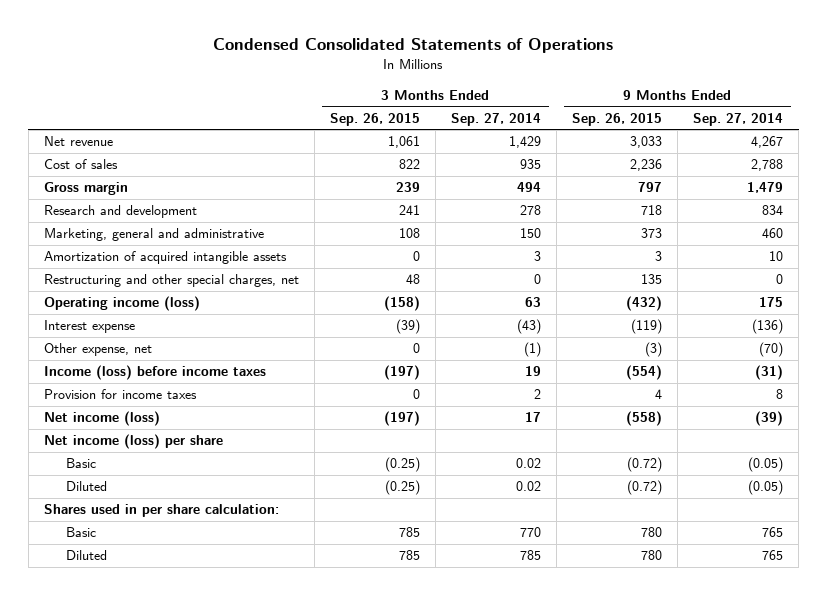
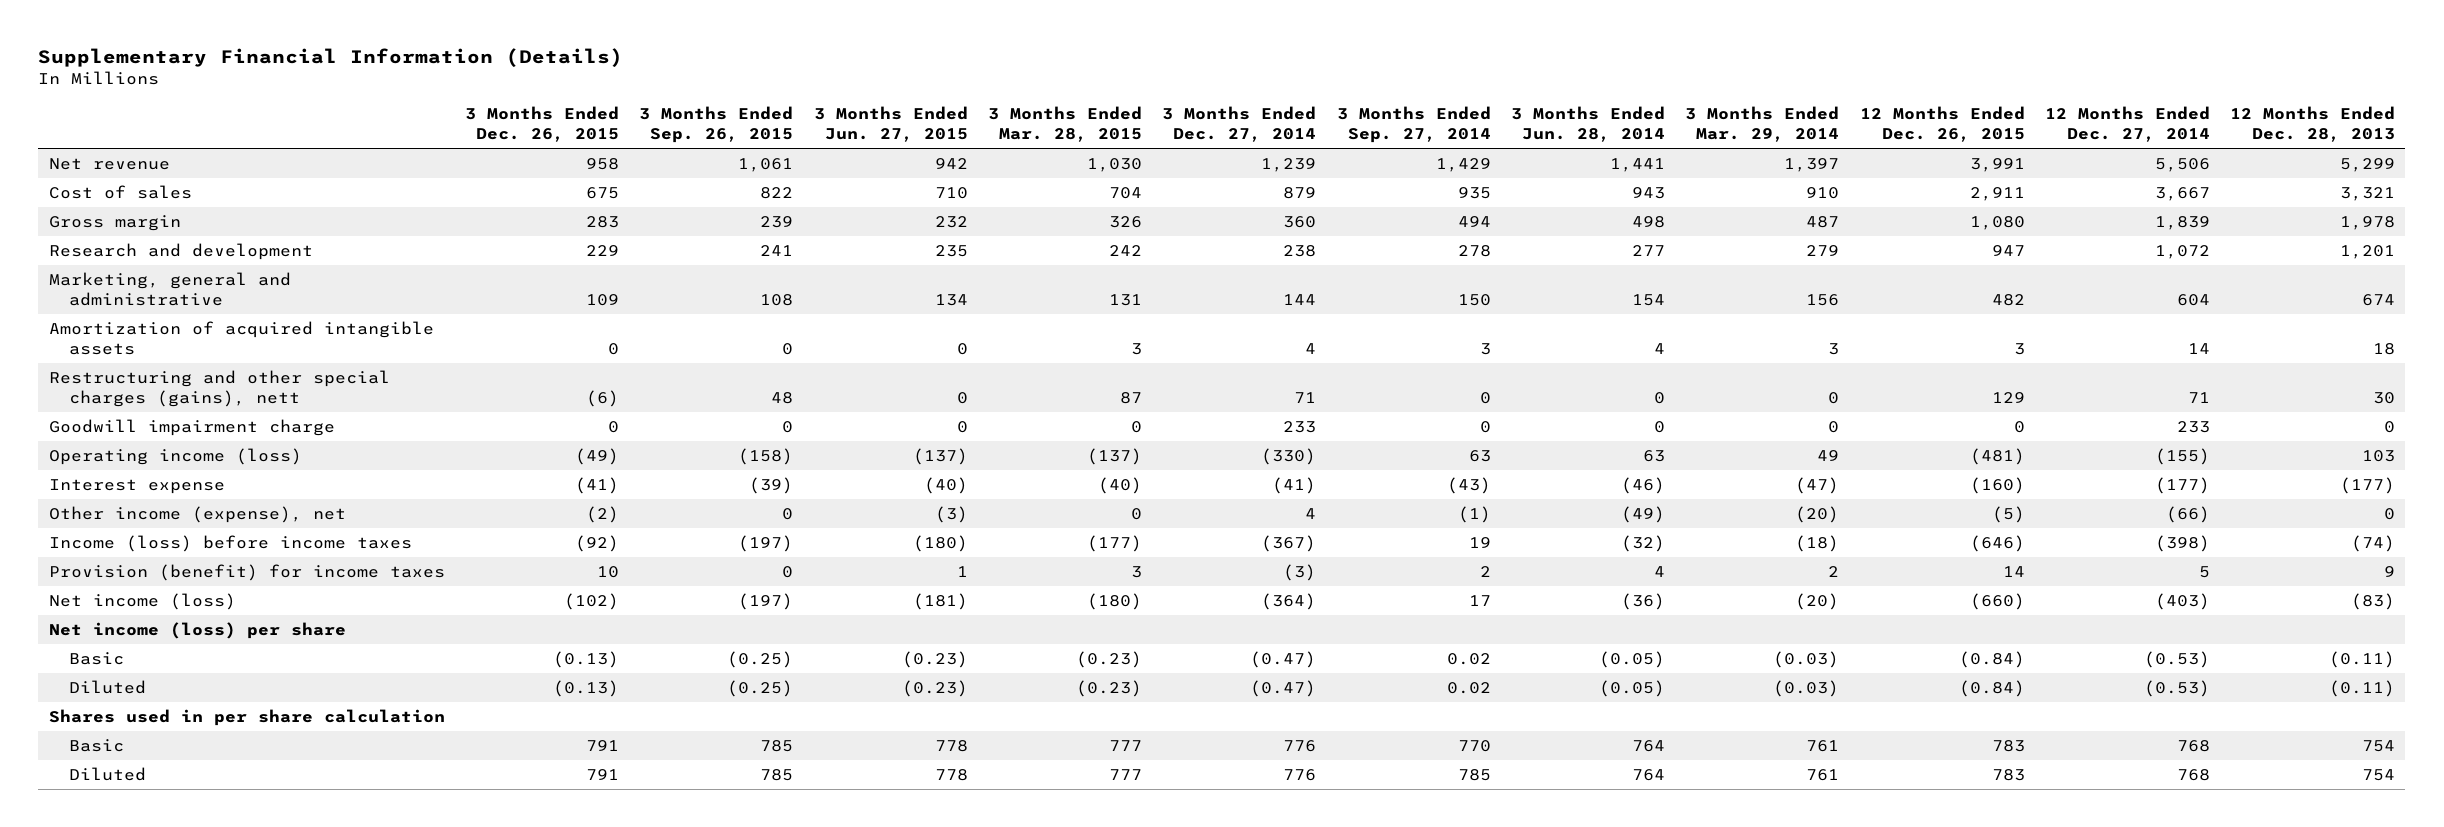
- Condensed Consolidated Statements of Operations
+ Supplementary Financial Information (Details)
- | 3 Months Ended Sep. 26, 2015 | 3 Months Ended Sep. 27, 2014 | 9 Months Ended Sep. 26, 2015 | 9 Months Ended Sep. 27, 2014
+ | 3 Months Ended Dec. 26, 2015 | 3 Months Ended Sep. 26, 2015 | 3 Months Ended Jun. 27, 2015 | 3 Months Ended Mar. 28, 2015 | 3 Months Ended Dec. 27, 2014 | 3 Months Ended Sep. 27, 2014 | 3 Months Ended Jun. 28, 2014 | 3 Months Ended Mar. 29, 2014 | 12 Months Ended Dec. 26, 2015 | 12 Months Ended Dec. 27, 2014 | 12 Months Ended Dec. 28, 2013
- Restructuring and other special charges, net | 48 | 0 | 135 | 0
+ Restructuring and other special charges (gains), nett | (6) | 48 | 0 | 87 | 71 | 0 | 0 | 0 | 129 | 71 | 30
+ Goodwill impairment charge | 0 | 0 | 0 | 0 | 233 | 0 | 0 | 0 | 0 | 233 | 0
- Other expense, net | 0 | (1) | (3) | (70)
+ Other income (expense), net | (2) | 0 | (3) | 0 | 4 | (1) | (49) | (20) | (5) | (66) | 0
- Provision for income taxes | 0 | 2 | 4 | 8
+ Provision (benefit) for income taxes | 10 | 0 | 1 | 3 | (3) | 2 | 4 | 2 | 14 | 5 | 9
- Shares used in per share calculation:
+ Shares used in per share calculation

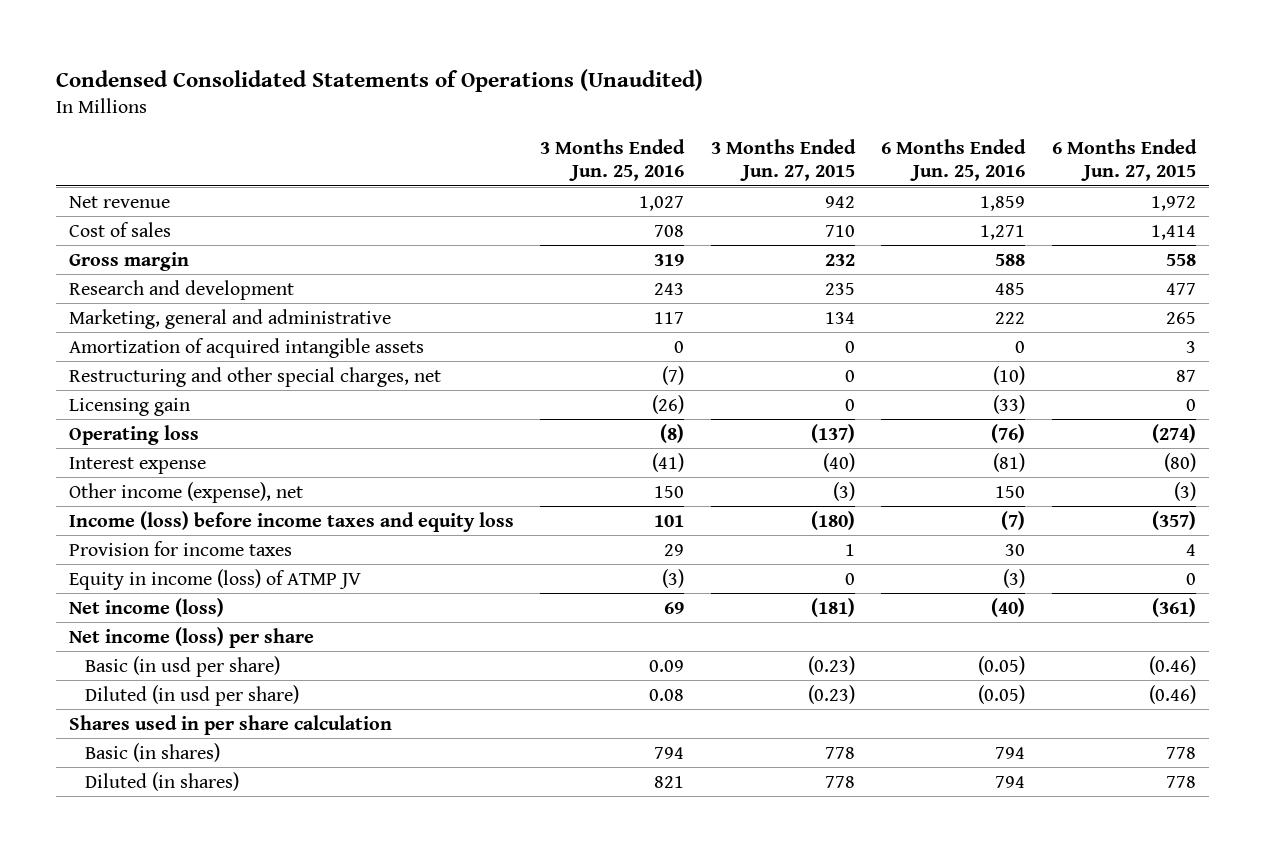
- Supplementary Financial Information (Details)
+ Condensed Consolidated Statements of Operations (Unaudited)
- | 3 Months Ended Dec. 26, 2015 | 3 Months Ended Sep. 26, 2015 | 3 Months Ended Jun. 27, 2015 | 3 Months Ended Mar. 28, 2015 | 3 Months Ended Dec. 27, 2014 | 3 Months Ended Sep. 27, 2014 | 3 Months Ended Jun. 28, 2014 | 3 Months Ended Mar. 29, 2014 | 12 Months Ended Dec. 26, 2015 | 12 Months Ended Dec. 27, 2014 | 12 Months Ended Dec. 28, 2013
+ | 3 Months Ended Jun. 25, 2016 | 3 Months Ended Jun. 27, 2015 | 6 Months Ended Jun. 25, 2016 | 6 Months Ended Jun. 27, 2015
- Restructuring and other special charges (gains), nett | (6) | 48 | 0 | 87 | 71 | 0 | 0 | 0 | 129 | 71 | 30
- Goodwill impairment charge | 0 | 0 | 0 | 0 | 233 | 0 | 0 | 0 | 0 | 233 | 0
- Operating income (loss) | (49) | (158) | (137) | (137) | (330) | 63 | 63 | 49 | (481) | (155) | 103
+ Restructuring and other special charges, net | (7) | 0 | (10) | 87
+ Licensing gain | (26) | 0 | (33) | 0
+ Operating loss | (8) | (137) | (76) | (274)
- Income (loss) before income taxes | (92) | (197) | (180) | (177) | (367) | 19 | (32) | (18) | (646) | (398) | (74)
- Provision (benefit) for income taxes | 10 | 0 | 1 | 3 | (3) | 2 | 4 | 2 | 14 | 5 | 9
+ Income (loss) before income taxes and equity loss | 101 | (180) | (7) | (357)
+ Provision for income taxes | 29 | 1 | 30 | 4
+ Equity in income (loss) of ATMP JV | (3) | 0 | (3) | 0
- Basic | (0.13) | (0.25) | (0.23) | (0.23) | (0.47) | 0.02 | (0.05) | (0.03) | (0.84) | (0.53) | (0.11)
- Diluted | (0.13) | (0.25) | (0.23) | (0.23) | (0.47) | 0.02 | (0.05) | (0.03) | (0.84) | (0.53) | (0.11)
+ Basic (in usd per share) | 0.09 | (0.23) | (0.05) | (0.46)
+ Diluted (in usd per share) | 0.08 | (0.23) | (0.05) | (0.46)
- Basic | 791 | 785 | 778 | 777 | 776 | 770 | 764 | 761 | 783 | 768 | 754
- Diluted | 791 | 785 | 778 | 777 | 776 | 785 | 764 | 761 | 783 | 768 | 754
+ Basic (in shares) | 794 | 778 | 794 | 778
+ Diluted (in shares) | 821 | 778 | 794 | 778

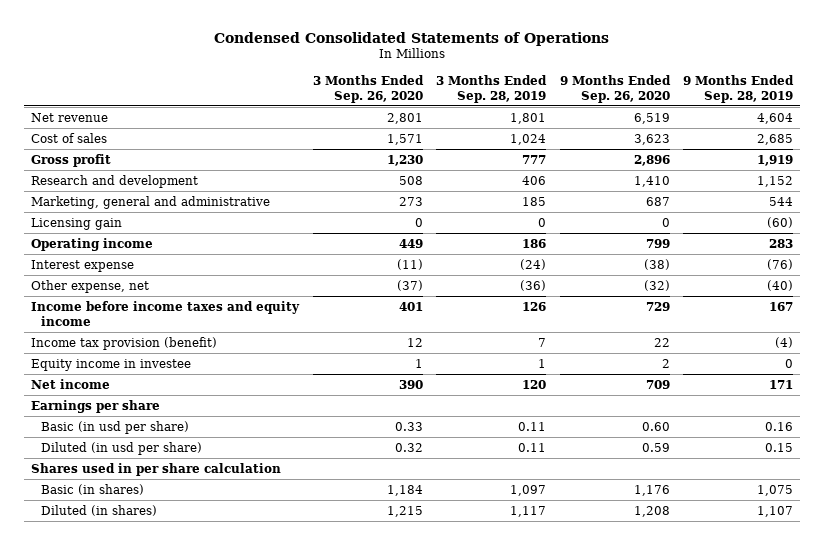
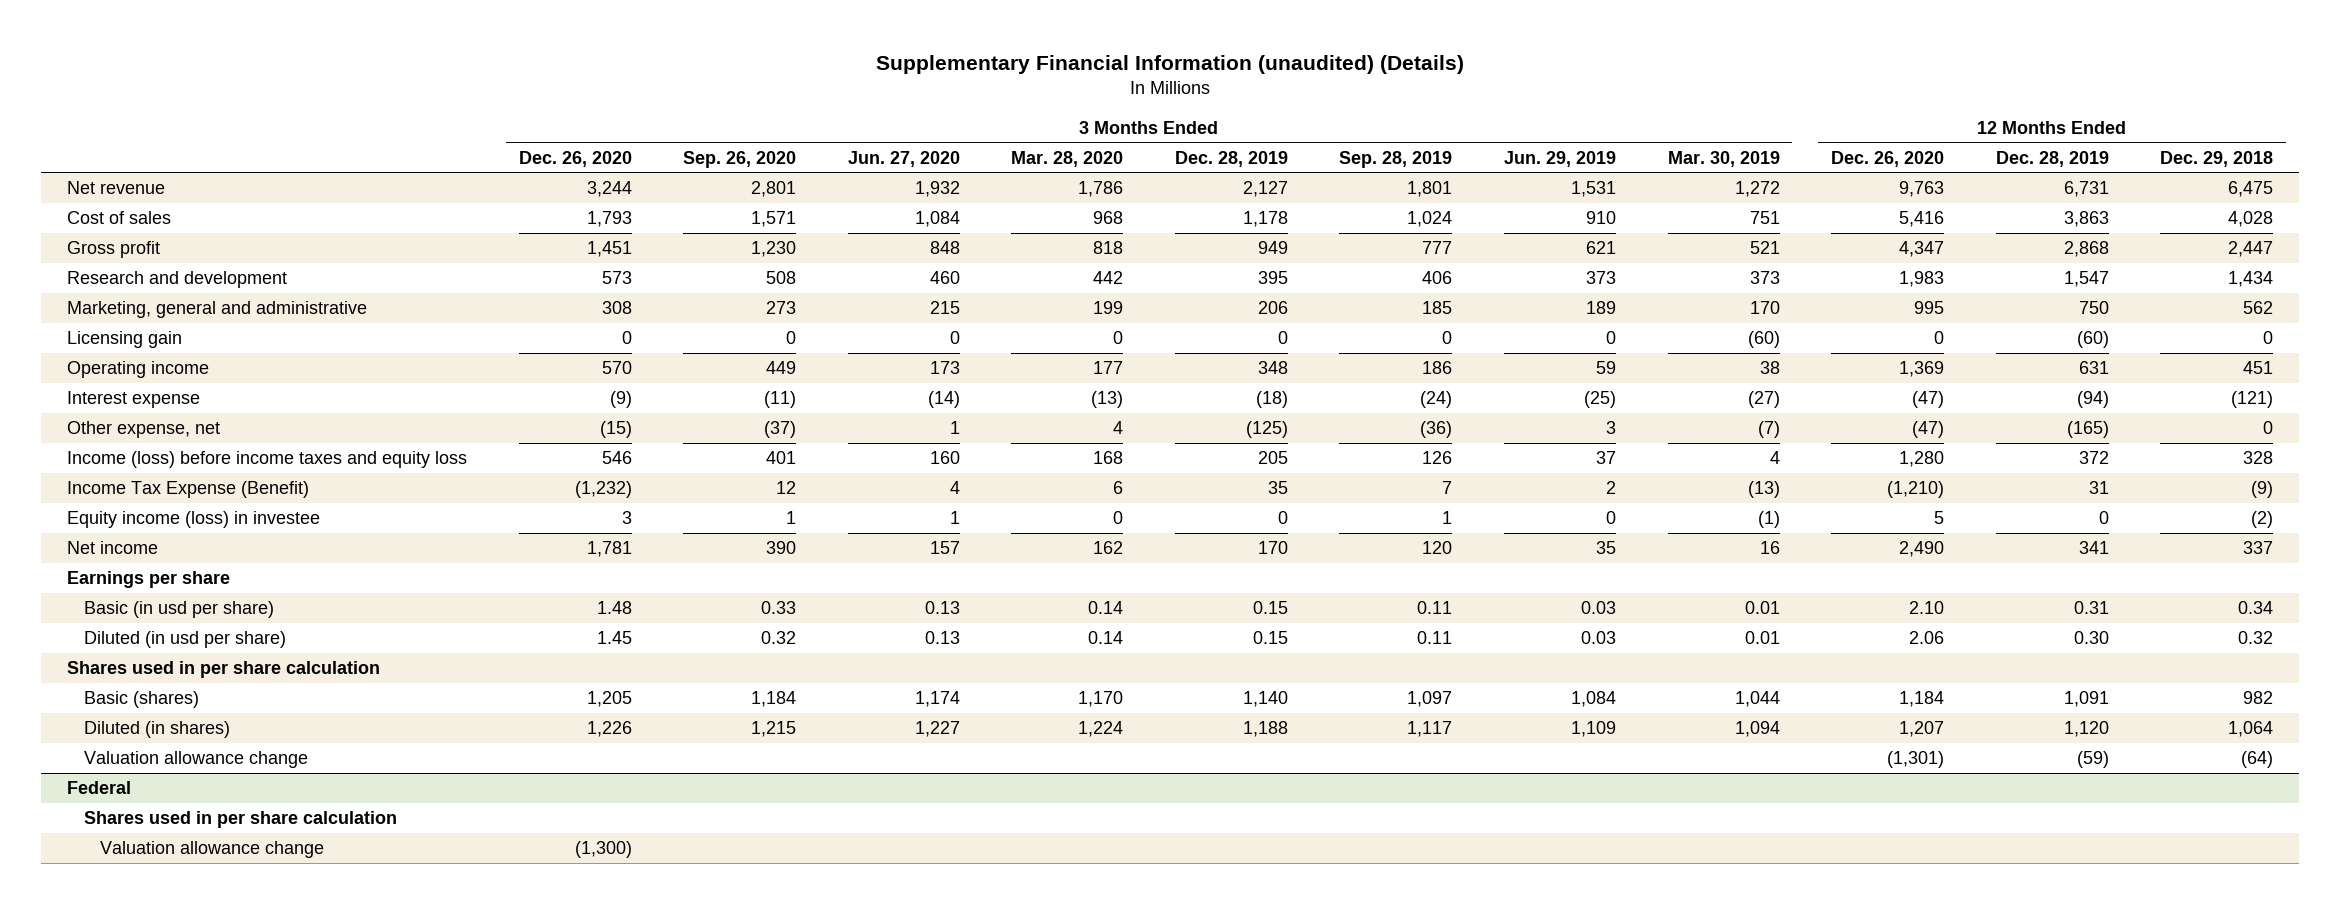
- Condensed Consolidated Statements of Operations
+ Supplementary Financial Information (unaudited) (Details)
- | 3 Months Ended Sep. 26, 2020 | 3 Months Ended Sep. 28, 2019 | 9 Months Ended Sep. 26, 2020 | 9 Months Ended Sep. 28, 2019
+ | 3 Months Ended Dec. 26, 2020 | 3 Months Ended Sep. 26, 2020 | 3 Months Ended Jun. 27, 2020 | 3 Months Ended Mar. 28, 2020 | 3 Months Ended Dec. 28, 2019 | 3 Months Ended Sep. 28, 2019 | 3 Months Ended Jun. 29, 2019 | 3 Months Ended Mar. 30, 2019 | 12 Months Ended Dec. 26, 2020 | 12 Months Ended Dec. 28, 2019 | 12 Months Ended Dec. 29, 2018
- Income before income taxes and equity income | 401 | 126 | 729 | 167
- Income tax provision (benefit) | 12 | 7 | 22 | (4)
- Equity income in investee | 1 | 1 | 2 | 0
+ Income (loss) before income taxes and equity loss | 546 | 401 | 160 | 168 | 205 | 126 | 37 | 4 | 1,280 | 372 | 328
+ Income Tax Expense (Benefit) | (1,232) | 12 | 4 | 6 | 35 | 7 | 2 | (13) | (1,210) | 31 | (9)
+ Equity income (loss) in investee | 3 | 1 | 1 | 0 | 0 | 1 | 0 | (1) | 5 | 0 | (2)
- Basic (in shares) | 1,184 | 1,097 | 1,176 | 1,075
+ Basic (shares) | 1,205 | 1,184 | 1,174 | 1,170 | 1,140 | 1,097 | 1,084 | 1,044 | 1,184 | 1,091 | 982
+ Valuation allowance change | | | | | | | | | (1,301) | (59) | (64)
+ Federal
+ Shares used in per share calculation
+ Valuation allowance change | (1,300) | | | | | | | | | |

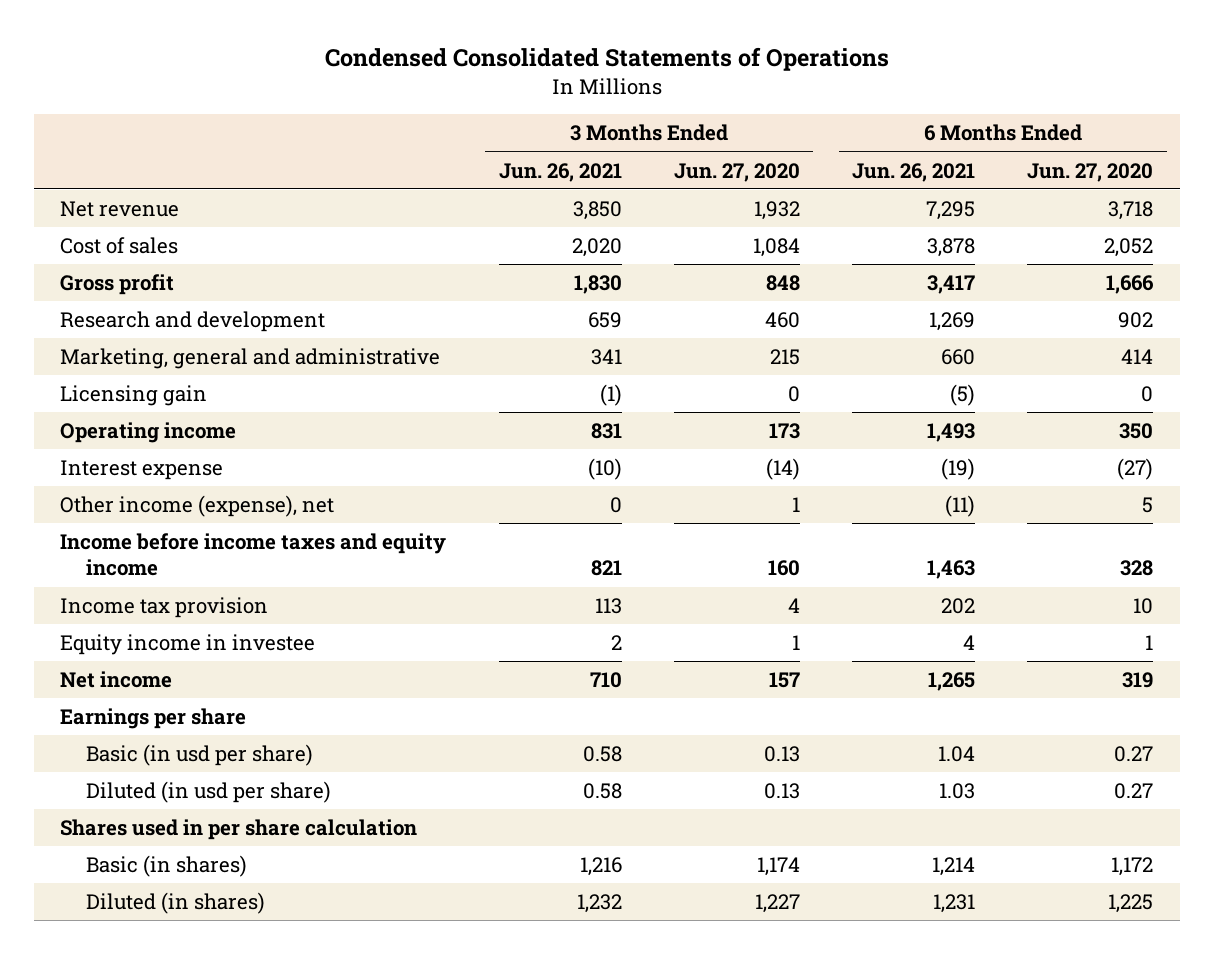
- Supplementary Financial Information (unaudited) (Details)
+ Condensed Consolidated Statements of Operations
- | 3 Months Ended Dec. 26, 2020 | 3 Months Ended Sep. 26, 2020 | 3 Months Ended Jun. 27, 2020 | 3 Months Ended Mar. 28, 2020 | 3 Months Ended Dec. 28, 2019 | 3 Months Ended Sep. 28, 2019 | 3 Months Ended Jun. 29, 2019 | 3 Months Ended Mar. 30, 2019 | 12 Months Ended Dec. 26, 2020 | 12 Months Ended Dec. 28, 2019 | 12 Months Ended Dec. 29, 2018
+ | 3 Months Ended Jun. 26, 2021 | 3 Months Ended Jun. 27, 2020 | 6 Months Ended Jun. 26, 2021 | 6 Months Ended Jun. 27, 2020
- Other expense, net | (15) | (37) | 1 | 4 | (125) | (36) | 3 | (7) | (47) | (165) | 0
- Income (loss) before income taxes and equity loss | 546 | 401 | 160 | 168 | 205 | 126 | 37 | 4 | 1,280 | 372 | 328
- Income Tax Expense (Benefit) | (1,232) | 12 | 4 | 6 | 35 | 7 | 2 | (13) | (1,210) | 31 | (9)
- Equity income (loss) in investee | 3 | 1 | 1 | 0 | 0 | 1 | 0 | (1) | 5 | 0 | (2)
+ Other income (expense), net | 0 | 1 | (11) | 5
+ Income before income taxes and equity income | 821 | 160 | 1,463 | 328
+ Income tax provision | 113 | 4 | 202 | 10
+ Equity income in investee | 2 | 1 | 4 | 1
- Basic (shares) | 1,205 | 1,184 | 1,174 | 1,170 | 1,140 | 1,097 | 1,084 | 1,044 | 1,184 | 1,091 | 982
+ Basic (in shares) | 1,216 | 1,174 | 1,214 | 1,172
- Valuation allowance change | | | | | | | | | (1,301) | (59) | (64)
- Federal
- Shares used in per share calculation
- Valuation allowance change | (1,300) | | | | | | | | | |

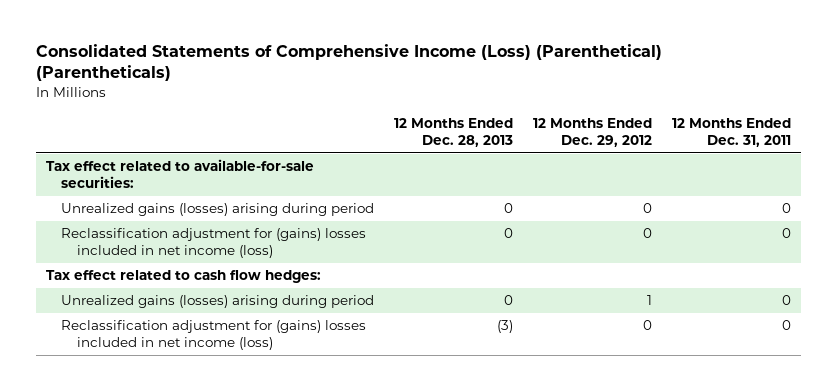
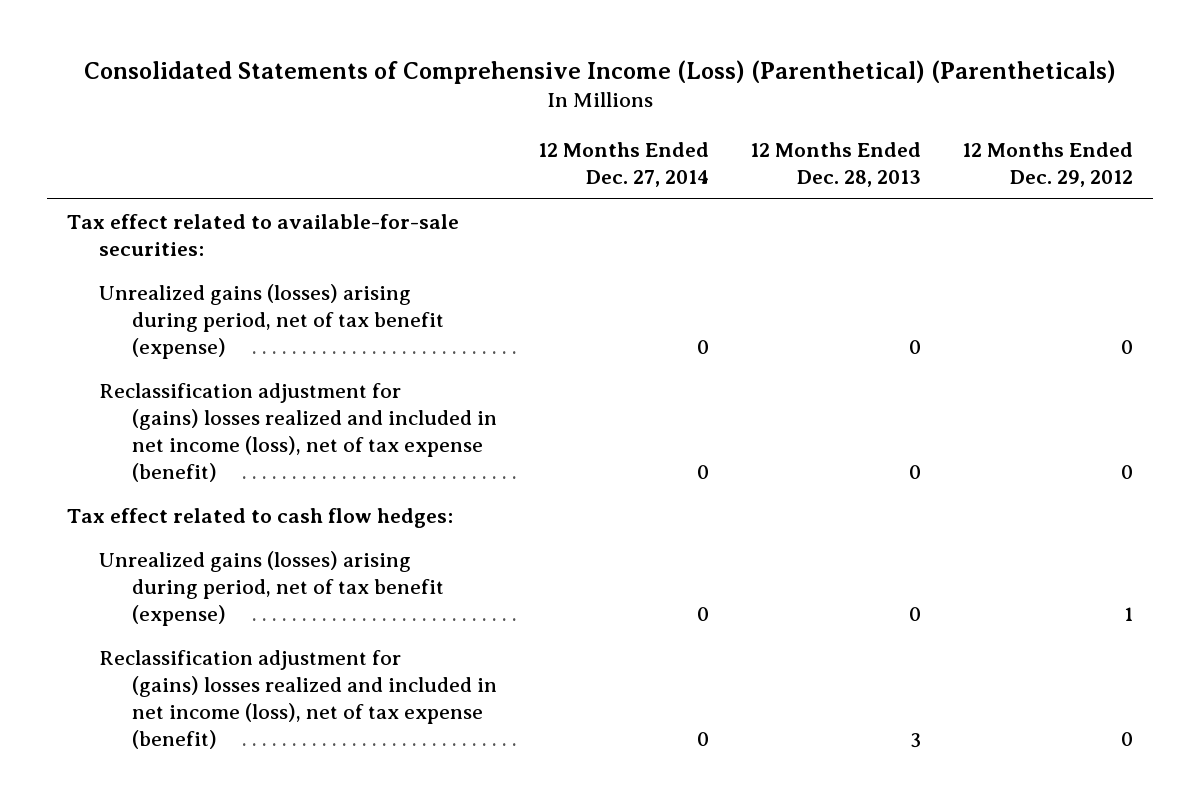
- | 12 Months Ended Dec. 28, 2013 | 12 Months Ended Dec. 29, 2012 | 12 Months Ended Dec. 31, 2011
+ | 12 Months Ended Dec. 27, 2014 | 12 Months Ended Dec. 28, 2013 | 12 Months Ended Dec. 29, 2012
- Unrealized gains (losses) arising during period | 0 | 0 | 0
- Reclassification adjustment for (gains) losses included in net income (loss) | 0 | 0 | 0
+ Unrealized gains (losses) arising during period, net of tax benefit (expense) | 0 | 0 | 0
+ Reclassification adjustment for (gains) losses realized and included in net income (loss), net of tax expense (benefit) | 0 | 0 | 0
- Unrealized gains (losses) arising during period | 0 | 1 | 0
- Reclassification adjustment for (gains) losses included in net income (loss) | (3) | 0 | 0
+ Unrealized gains (losses) arising during period, net of tax benefit (expense) | 0 | 0 | 1
+ Reclassification adjustment for (gains) losses realized and included in net income (loss), net of tax expense (benefit) | 0 | 3 | 0

